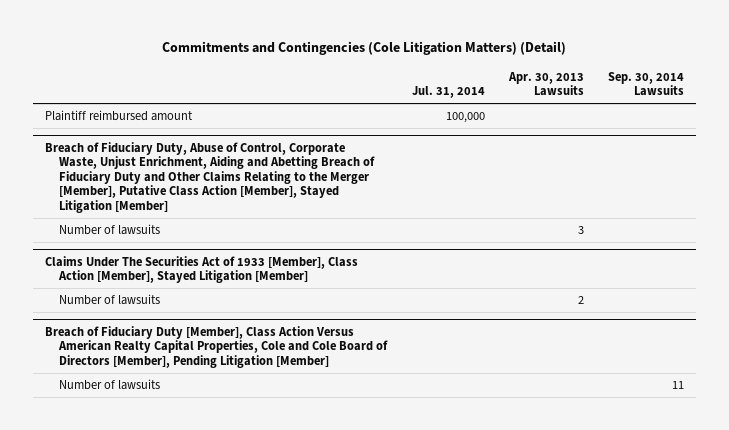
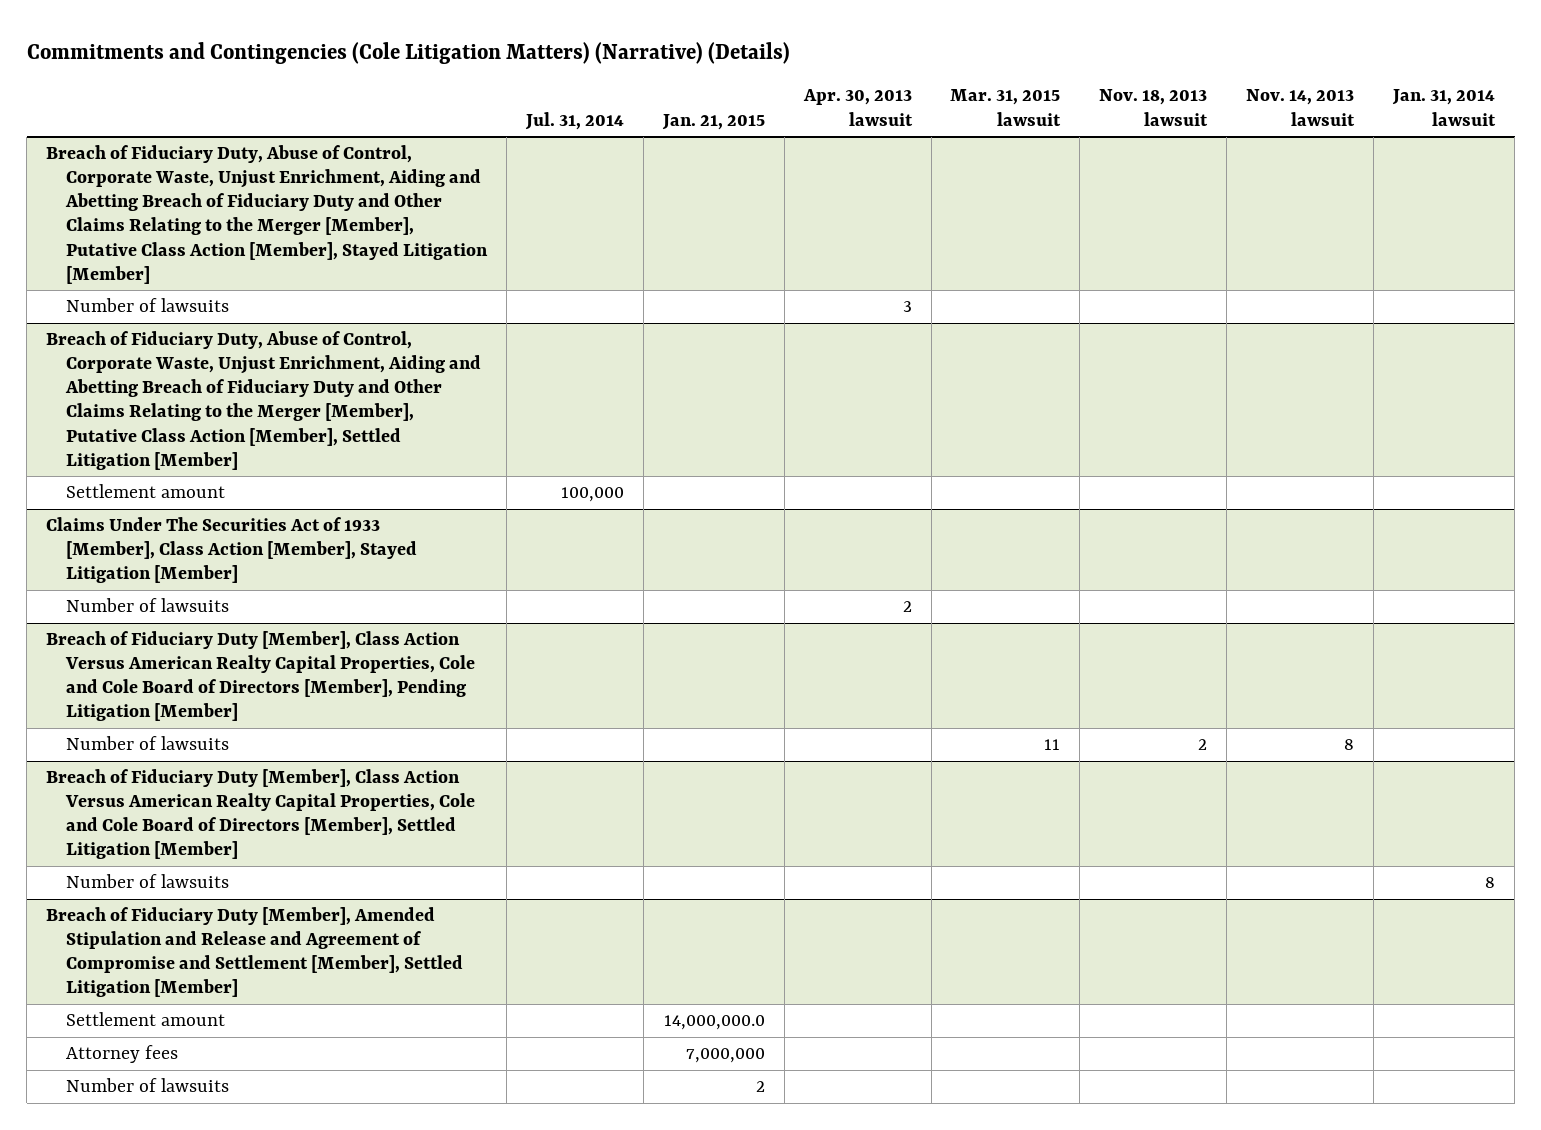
- Commitments and Contingencies (Cole Litigation Matters) (Detail)
+ Commitments and Contingencies (Cole Litigation Matters) (Narrative) (Details)
- | Jul. 31, 2014 | Apr. 30, 2013 Lawsuits | Sep. 30, 2014 Lawsuits
+ | Jul. 31, 2014 | Jan. 21, 2015 | Apr. 30, 2013 lawsuit | Mar. 31, 2015 lawsuit | Nov. 18, 2013 lawsuit | Nov. 14, 2013 lawsuit | Jan. 31, 2014 lawsuit
- Plaintiff reimbursed amount | 100,000 | |
+ Breach of Fiduciary Duty, Abuse of Control, Corporate Waste, Unjust Enrichment, Aiding and Abetting Breach of Fiduciary Duty and Other Claims Relating to the Merger [Member], Putative Class Action [Member], Settled Litigation [Member]
+ Settlement amount | 100,000 | | | | | |
+ Breach of Fiduciary Duty [Member], Class Action Versus American Realty Capital Properties, Cole and Cole Board of Directors [Member], Settled Litigation [Member]
+ Number of lawsuits | | | | | | | 8
+ Breach of Fiduciary Duty [Member], Amended Stipulation and Release and Agreement of Compromise and Settlement [Member], Settled Litigation [Member]
+ Settlement amount | | 14,000,000.0 | | | | |
+ Attorney fees | | 7,000,000 | | | | |
+ Number of lawsuits | | 2 | | | | |

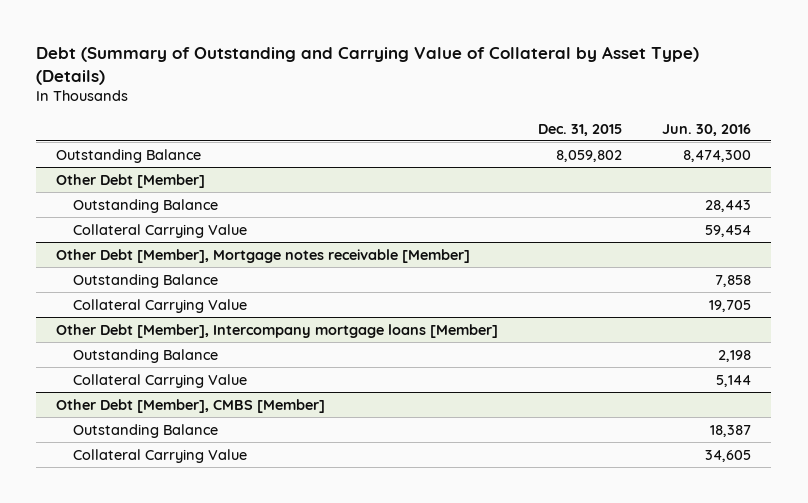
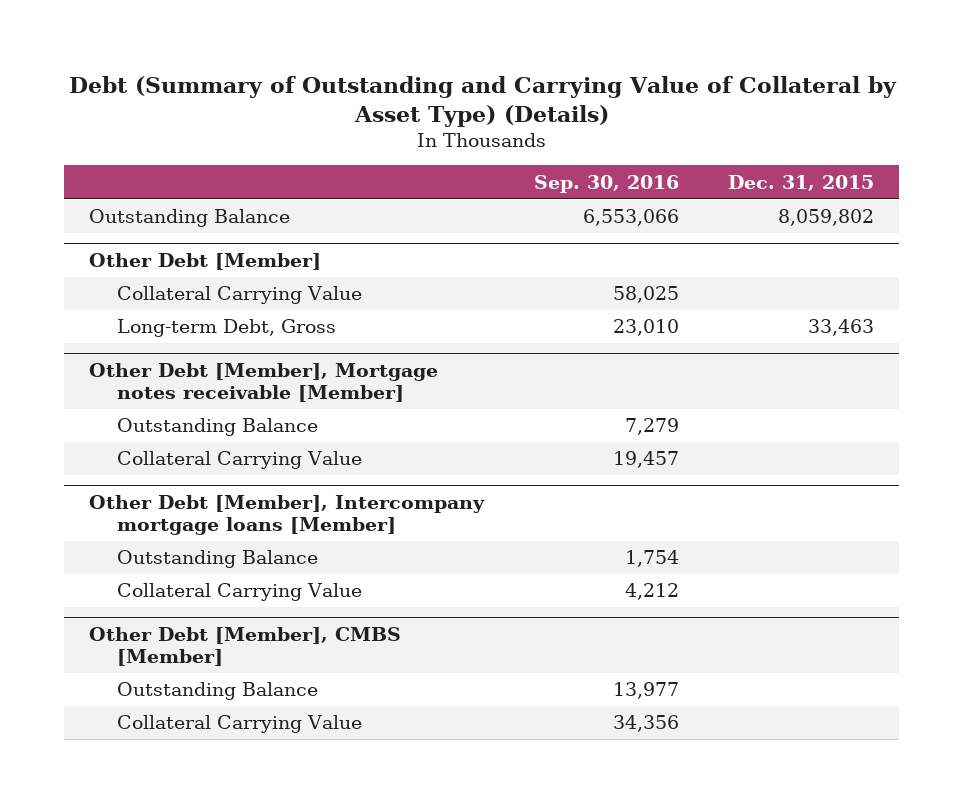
- | Dec. 31, 2015 | Jun. 30, 2016
+ | Sep. 30, 2016 | Dec. 31, 2015
@ Other Debt [Member]
- Outstanding Balance | | 28,443
+ Long-term Debt, Gross | 23,010 | 33,463

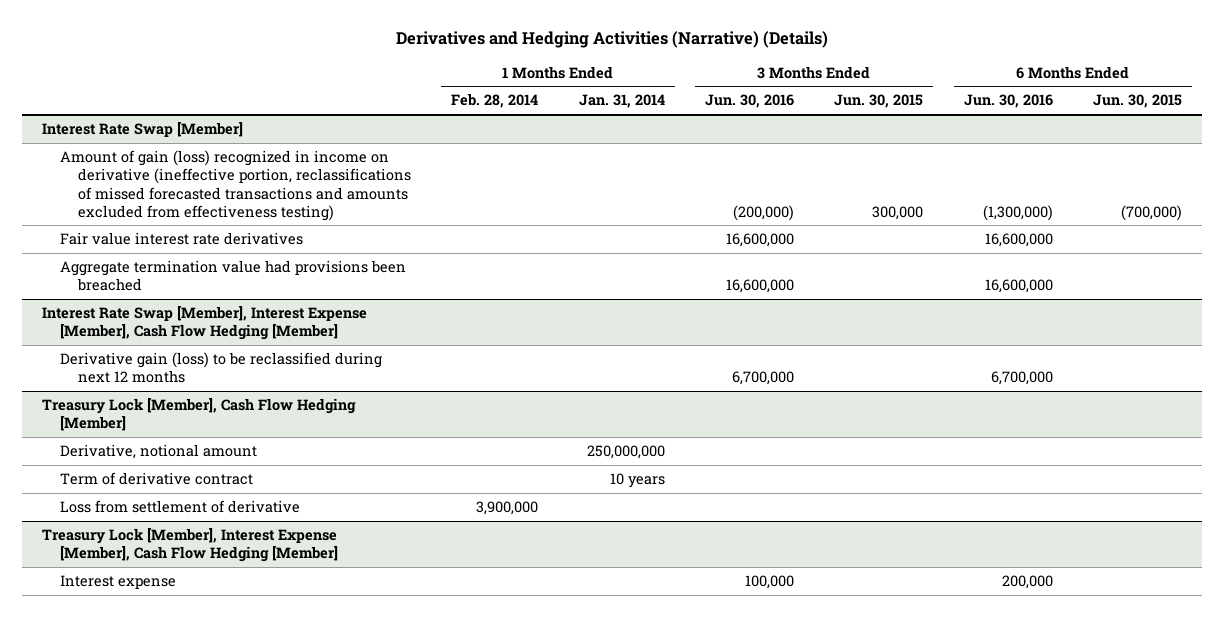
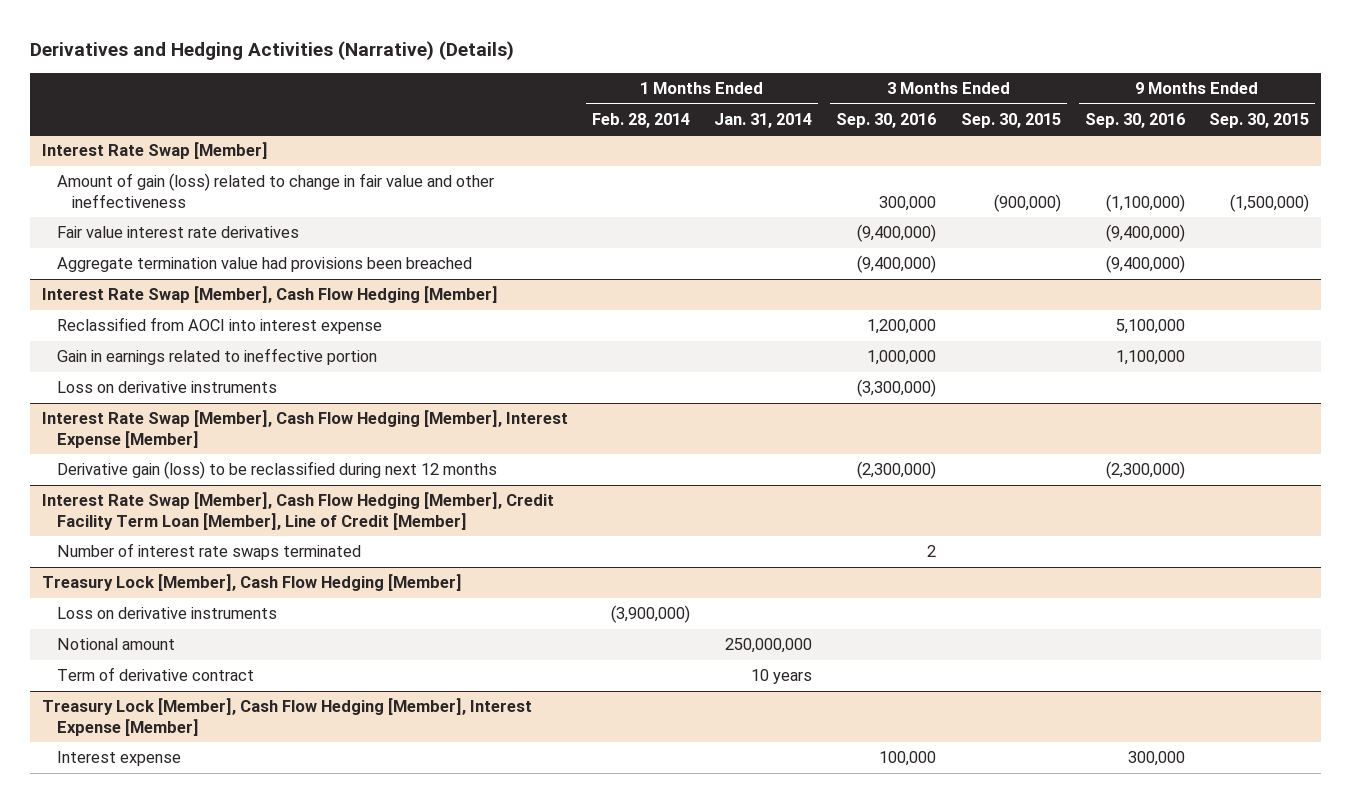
- | 1 Months Ended Feb. 28, 2014 | 1 Months Ended Jan. 31, 2014 | 3 Months Ended Jun. 30, 2016 | 3 Months Ended Jun. 30, 2015 | 6 Months Ended Jun. 30, 2016 | 6 Months Ended Jun. 30, 2015
+ | 1 Months Ended Feb. 28, 2014 | 1 Months Ended Jan. 31, 2014 | 3 Months Ended Sep. 30, 2016 | 3 Months Ended Sep. 30, 2015 | 9 Months Ended Sep. 30, 2016 | 9 Months Ended Sep. 30, 2015
@ Interest Rate Swap [Member]
- Amount of gain (loss) recognized in income on derivative (ineffective portion, reclassifications of missed forecasted transactions and amounts excluded from effectiveness testing) | | | (200,000) | 300,000 | (1,300,000) | (700,000)
+ Amount of gain (loss) related to change in fair value and other ineffectiveness | | | 300,000 | (900,000) | (1,100,000) | (1,500,000)
- Interest Rate Swap [Member], Interest Expense [Member], Cash Flow Hedging [Member]
+ Interest Rate Swap [Member], Cash Flow Hedging [Member]
+ Reclassified from AOCI into interest expense | | | 1,200,000 | | 5,100,000 |
+ Gain in earnings related to ineffective portion | | | 1,000,000 | | 1,100,000 |
+ Loss on derivative instruments | | | (3,300,000) | | |
+ Interest Rate Swap [Member], Cash Flow Hedging [Member], Interest Expense [Member]
+ Interest Rate Swap [Member], Cash Flow Hedging [Member], Credit Facility Term Loan [Member], Line of Credit [Member]
+ Number of interest rate swaps terminated | | | 2 | | |
@ Treasury Lock [Member], Cash Flow Hedging [Member]
- Derivative, notional amount | | 250,000,000 | | | |
+ Loss on derivative instruments | (3,900,000) | | | | |
+ Notional amount | | 250,000,000 | | | |
- Loss from settlement of derivative | 3,900,000 | | | | |
- Treasury Lock [Member], Interest Expense [Member], Cash Flow Hedging [Member]
+ Treasury Lock [Member], Cash Flow Hedging [Member], Interest Expense [Member]

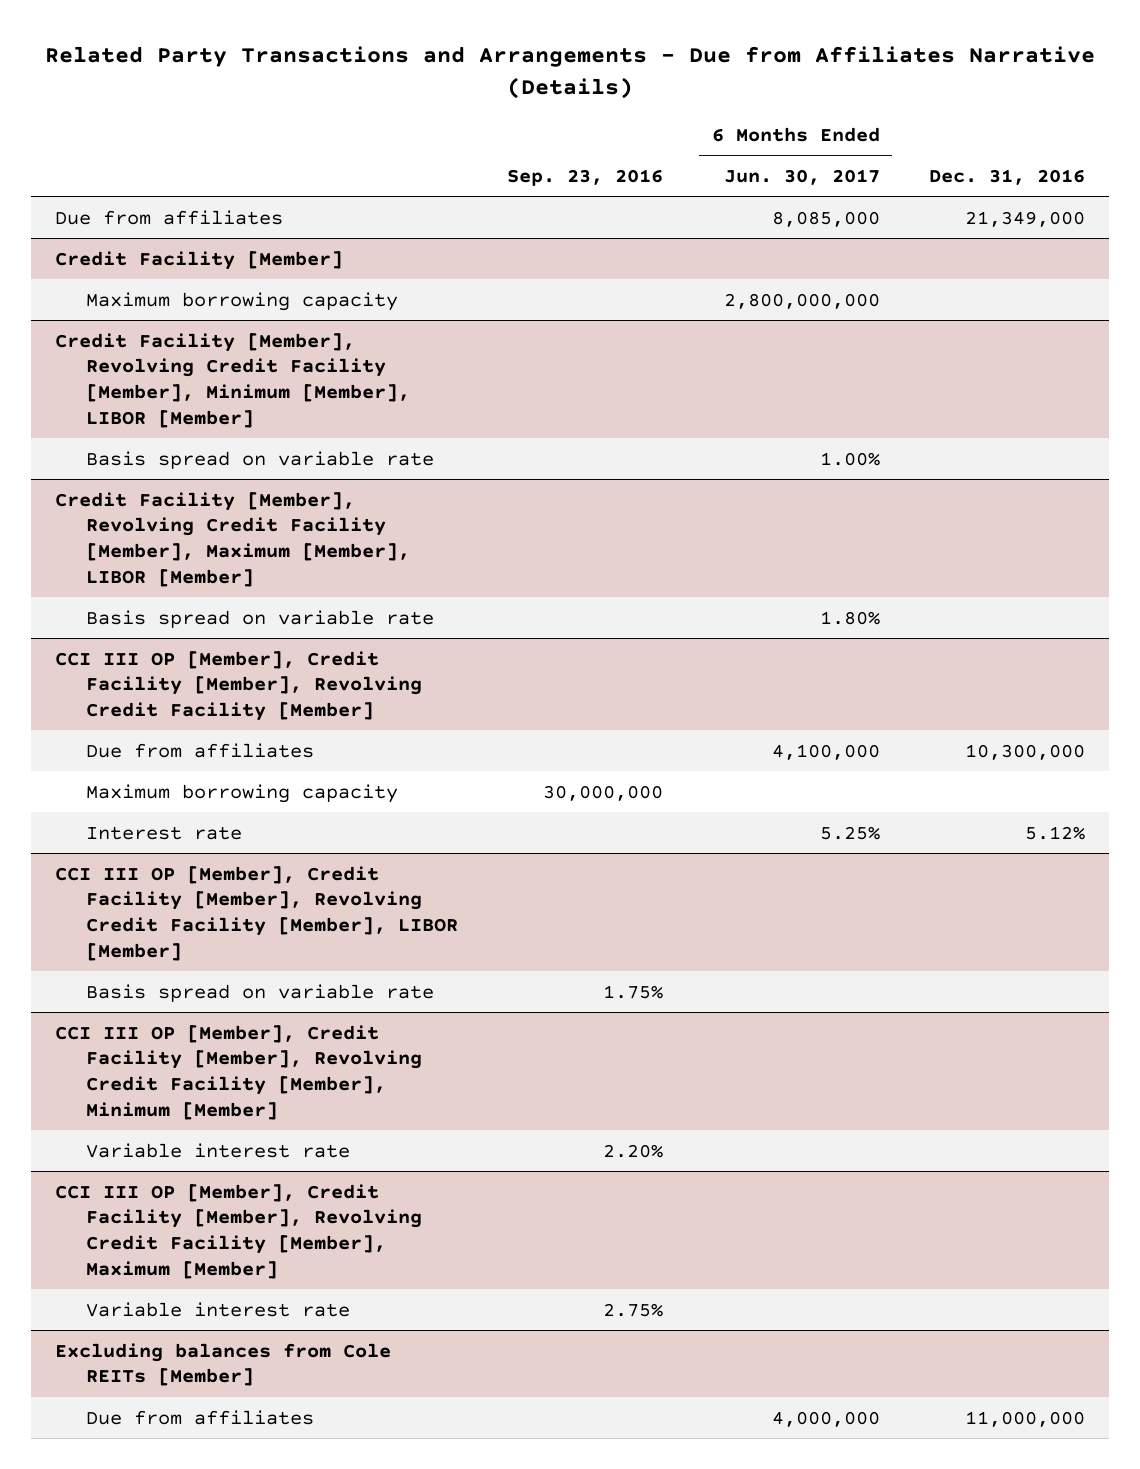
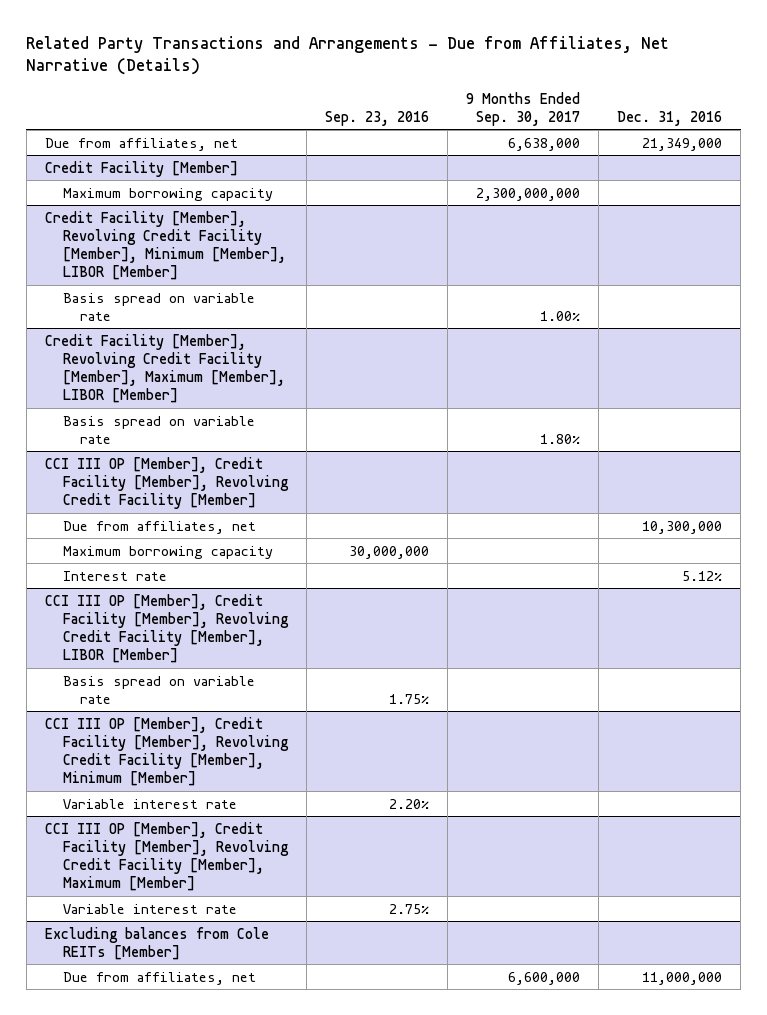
- Related Party Transactions and Arrangements - Due from Affiliates Narrative (Details)
+ Related Party Transactions and Arrangements - Due from Affiliates, Net Narrative (Details)
- | Sep. 23, 2016 | 6 Months Ended Jun. 30, 2017 | Dec. 31, 2016
+ | Sep. 23, 2016 | 9 Months Ended Sep. 30, 2017 | Dec. 31, 2016
- Due from affiliates | | 8,085,000 | 21,349,000
+ Due from affiliates, net | | 6,638,000 | 21,349,000
@ CCI III OP [Member], Credit Facility [Member], Revolving Credit Facility [Member]
- Due from affiliates | | 4,100,000 | 10,300,000
+ Due from affiliates, net | | | 10,300,000
@ Excluding balances from Cole REITs [Member]
- Due from affiliates | | 4,000,000 | 11,000,000
+ Due from affiliates, net | | 6,600,000 | 11,000,000

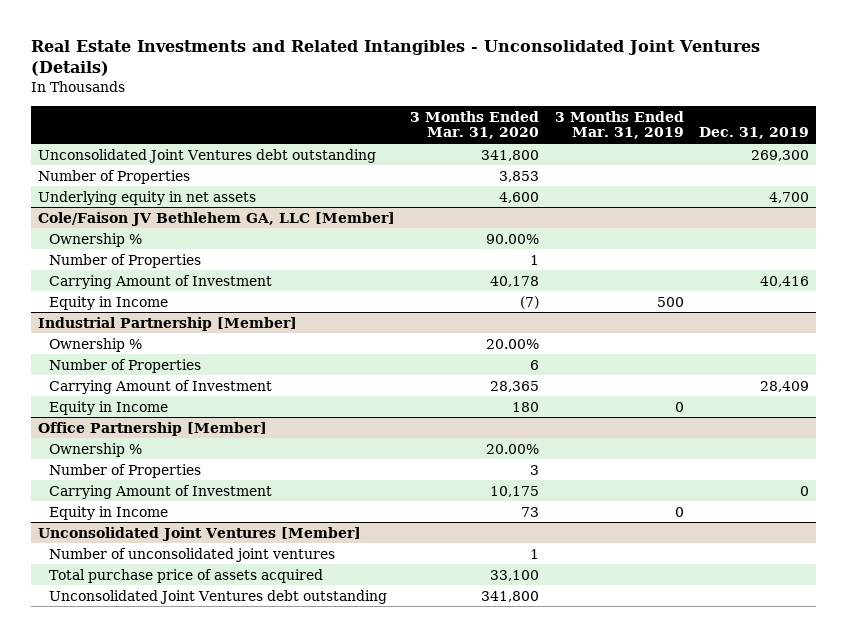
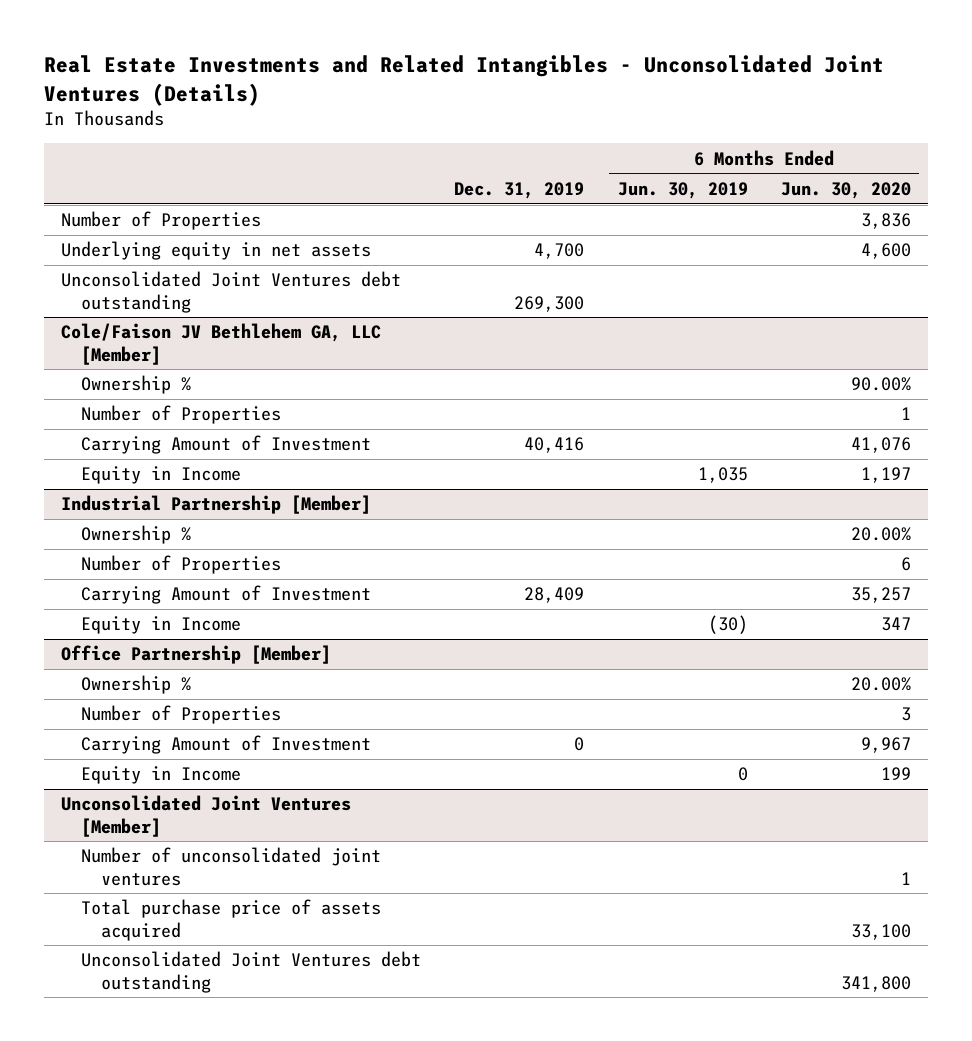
- | 3 Months Ended Mar. 31, 2020 | 3 Months Ended Mar. 31, 2019 | Dec. 31, 2019
+ | Dec. 31, 2019 | 6 Months Ended Jun. 30, 2019 | 6 Months Ended Jun. 30, 2020
moved down: Unconsolidated Joint Ventures debt outstanding | 269,300 | |

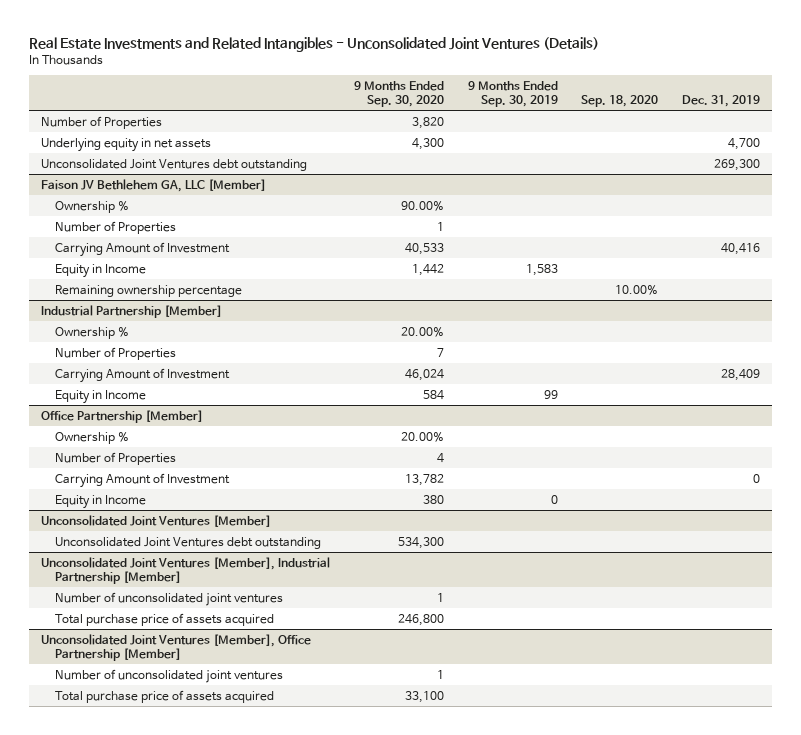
- | Dec. 31, 2019 | 6 Months Ended Jun. 30, 2019 | 6 Months Ended Jun. 30, 2020
+ | 9 Months Ended Sep. 30, 2020 | 9 Months Ended Sep. 30, 2019 | Sep. 18, 2020 | Dec. 31, 2019
- Cole/Faison JV Bethlehem GA, LLC [Member]
+ Faison JV Bethlehem GA, LLC [Member]
+ Remaining ownership percentage | | | 10.00% |
@ Unconsolidated Joint Ventures [Member]
- Number of unconsolidated joint ventures | | | 1
- Total purchase price of assets acquired | | | 33,100
+ Unconsolidated Joint Ventures [Member], Industrial Partnership [Member]
+ Number of unconsolidated joint ventures | 1 | | |
+ Total purchase price of assets acquired | 246,800 | | |
+ Unconsolidated Joint Ventures [Member], Office Partnership [Member]
+ Number of unconsolidated joint ventures | 1 | | |
+ Total purchase price of assets acquired | 33,100 | | |

